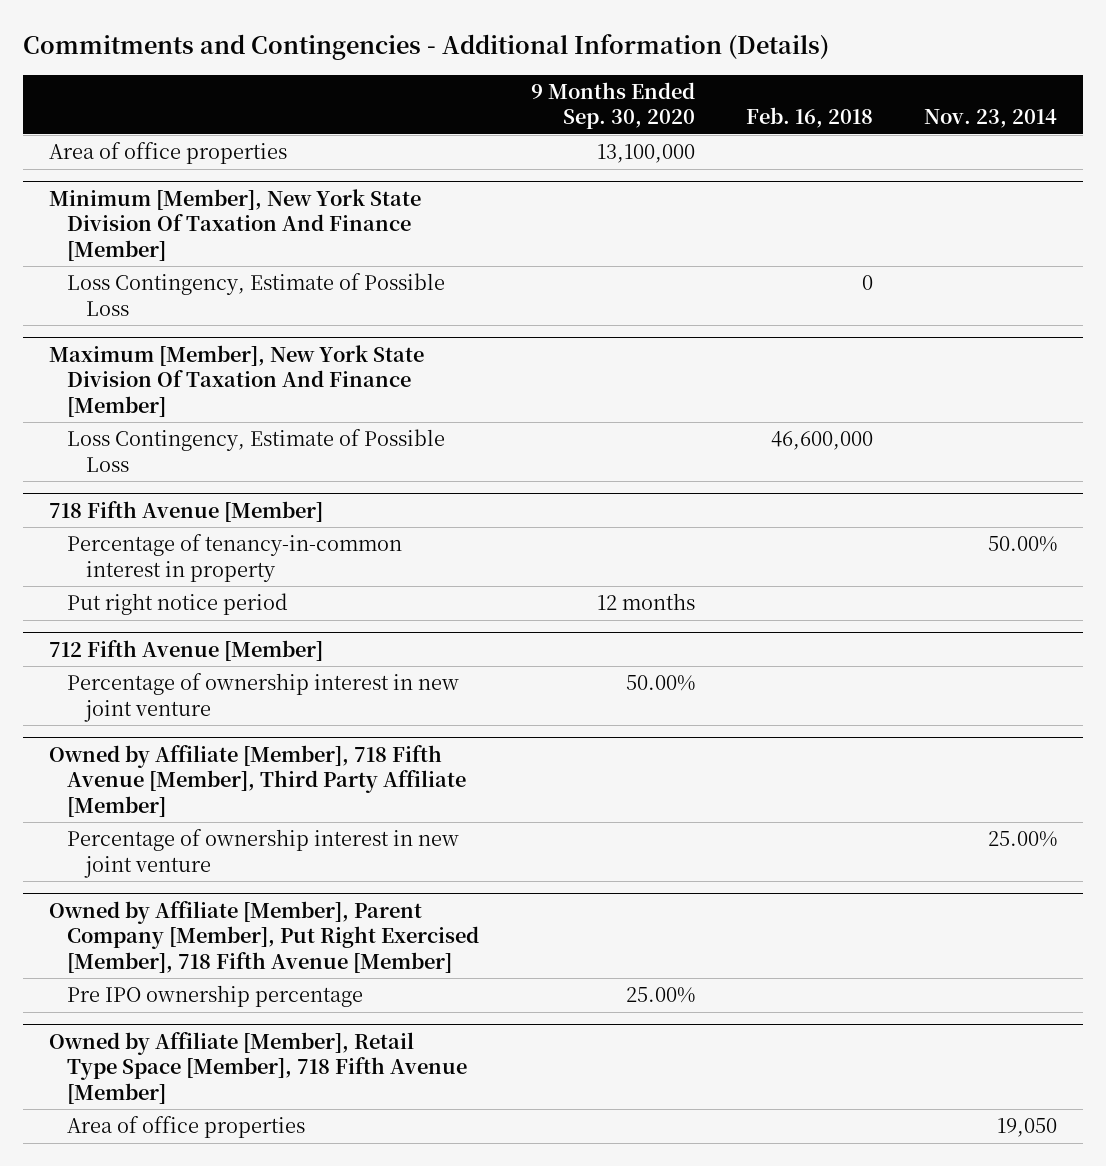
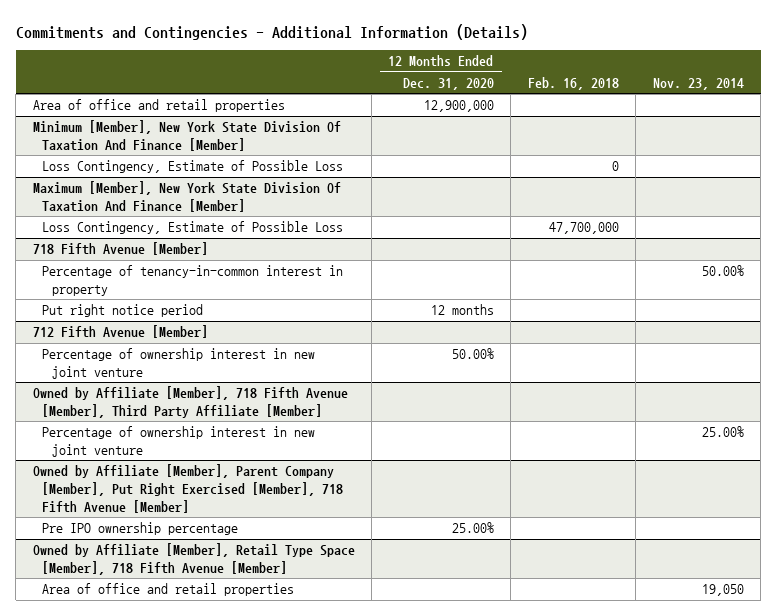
- | 9 Months Ended Sep. 30, 2020 | Feb. 16, 2018 | Nov. 23, 2014
+ | 12 Months Ended Dec. 31, 2020 | Feb. 16, 2018 | Nov. 23, 2014
- Area of office properties | 13,100,000 | |
+ Area of office and retail properties | 12,900,000 | |
@ Maximum [Member], New York State Division Of Taxation And Finance [Member]
- Loss Contingency, Estimate of Possible Loss | | 46,600,000 |
+ Loss Contingency, Estimate of Possible Loss | | 47,700,000 |
@ Owned by Affiliate [Member], Retail Type Space [Member], 718 Fifth Avenue [Member]
- Area of office properties | | | 19,050
+ Area of office and retail properties | | | 19,050

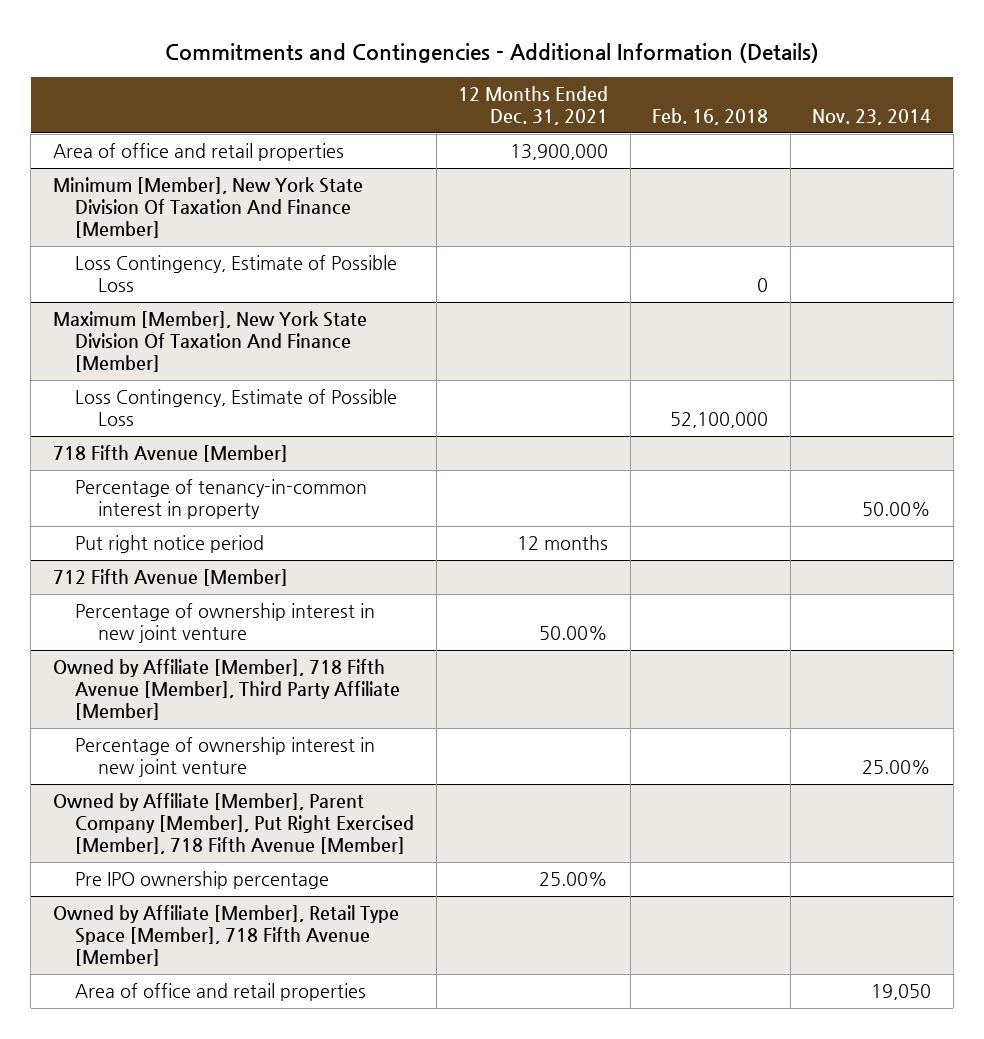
- | 12 Months Ended Dec. 31, 2020 | Feb. 16, 2018 | Nov. 23, 2014
+ | 12 Months Ended Dec. 31, 2021 | Feb. 16, 2018 | Nov. 23, 2014
@ Maximum [Member], New York State Division Of Taxation And Finance [Member]
- Loss Contingency, Estimate of Possible Loss | | 47,700,000 |
+ Loss Contingency, Estimate of Possible Loss | | 52,100,000 |

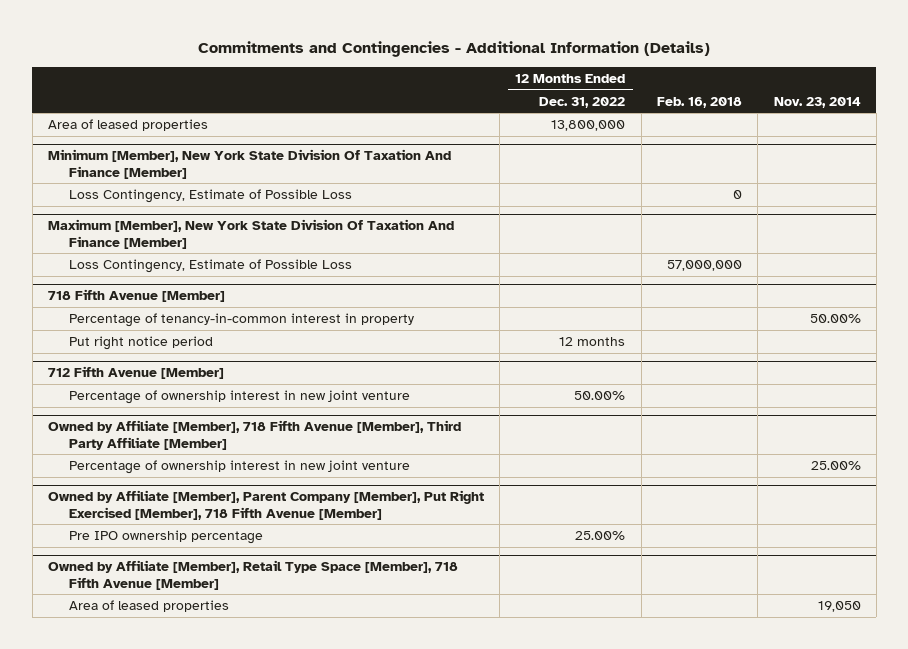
- | 12 Months Ended Dec. 31, 2021 | Feb. 16, 2018 | Nov. 23, 2014
+ | 12 Months Ended Dec. 31, 2022 | Feb. 16, 2018 | Nov. 23, 2014
- Area of office and retail properties | 13,900,000 | |
+ Area of leased properties | 13,800,000 | |
@ Maximum [Member], New York State Division Of Taxation And Finance [Member]
- Loss Contingency, Estimate of Possible Loss | | 52,100,000 |
+ Loss Contingency, Estimate of Possible Loss | | 57,000,000 |
@ Owned by Affiliate [Member], Retail Type Space [Member], 718 Fifth Avenue [Member]
- Area of office and retail properties | | | 19,050
+ Area of leased properties | | | 19,050

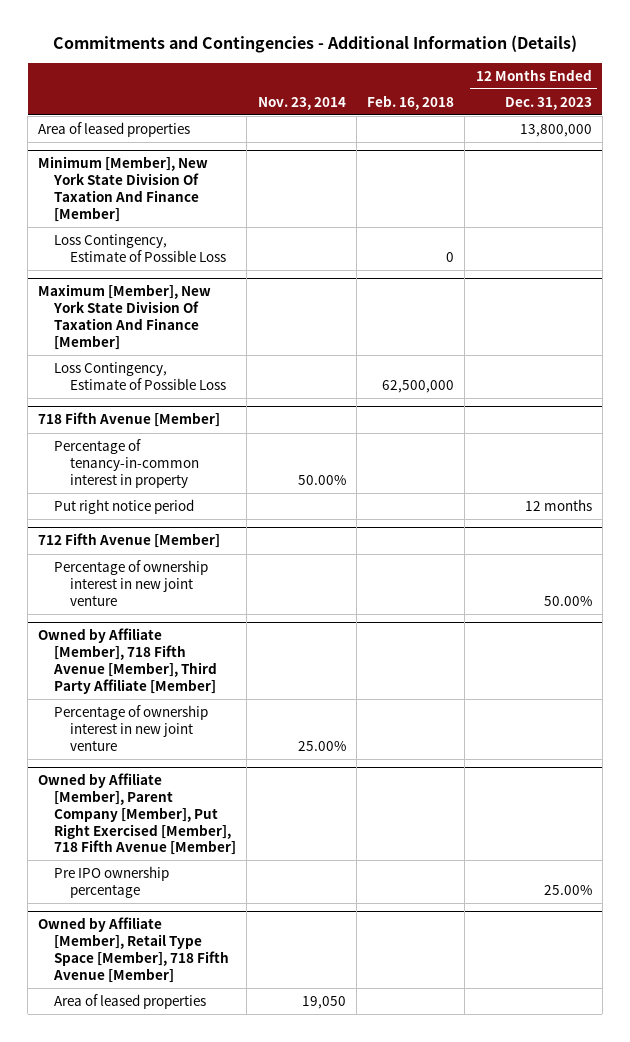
- | 12 Months Ended Dec. 31, 2022 | Feb. 16, 2018 | Nov. 23, 2014
+ | Nov. 23, 2014 | Feb. 16, 2018 | 12 Months Ended Dec. 31, 2023
@ Maximum [Member], New York State Division Of Taxation And Finance [Member]
- Loss Contingency, Estimate of Possible Loss | | 57,000,000 |
+ Loss Contingency, Estimate of Possible Loss | | 62,500,000 |

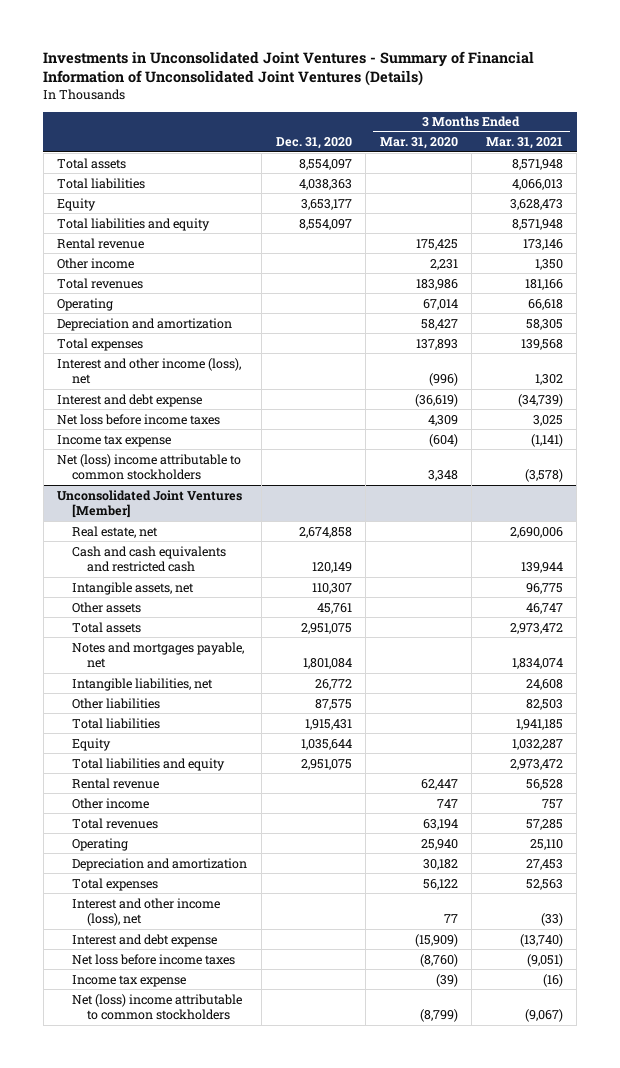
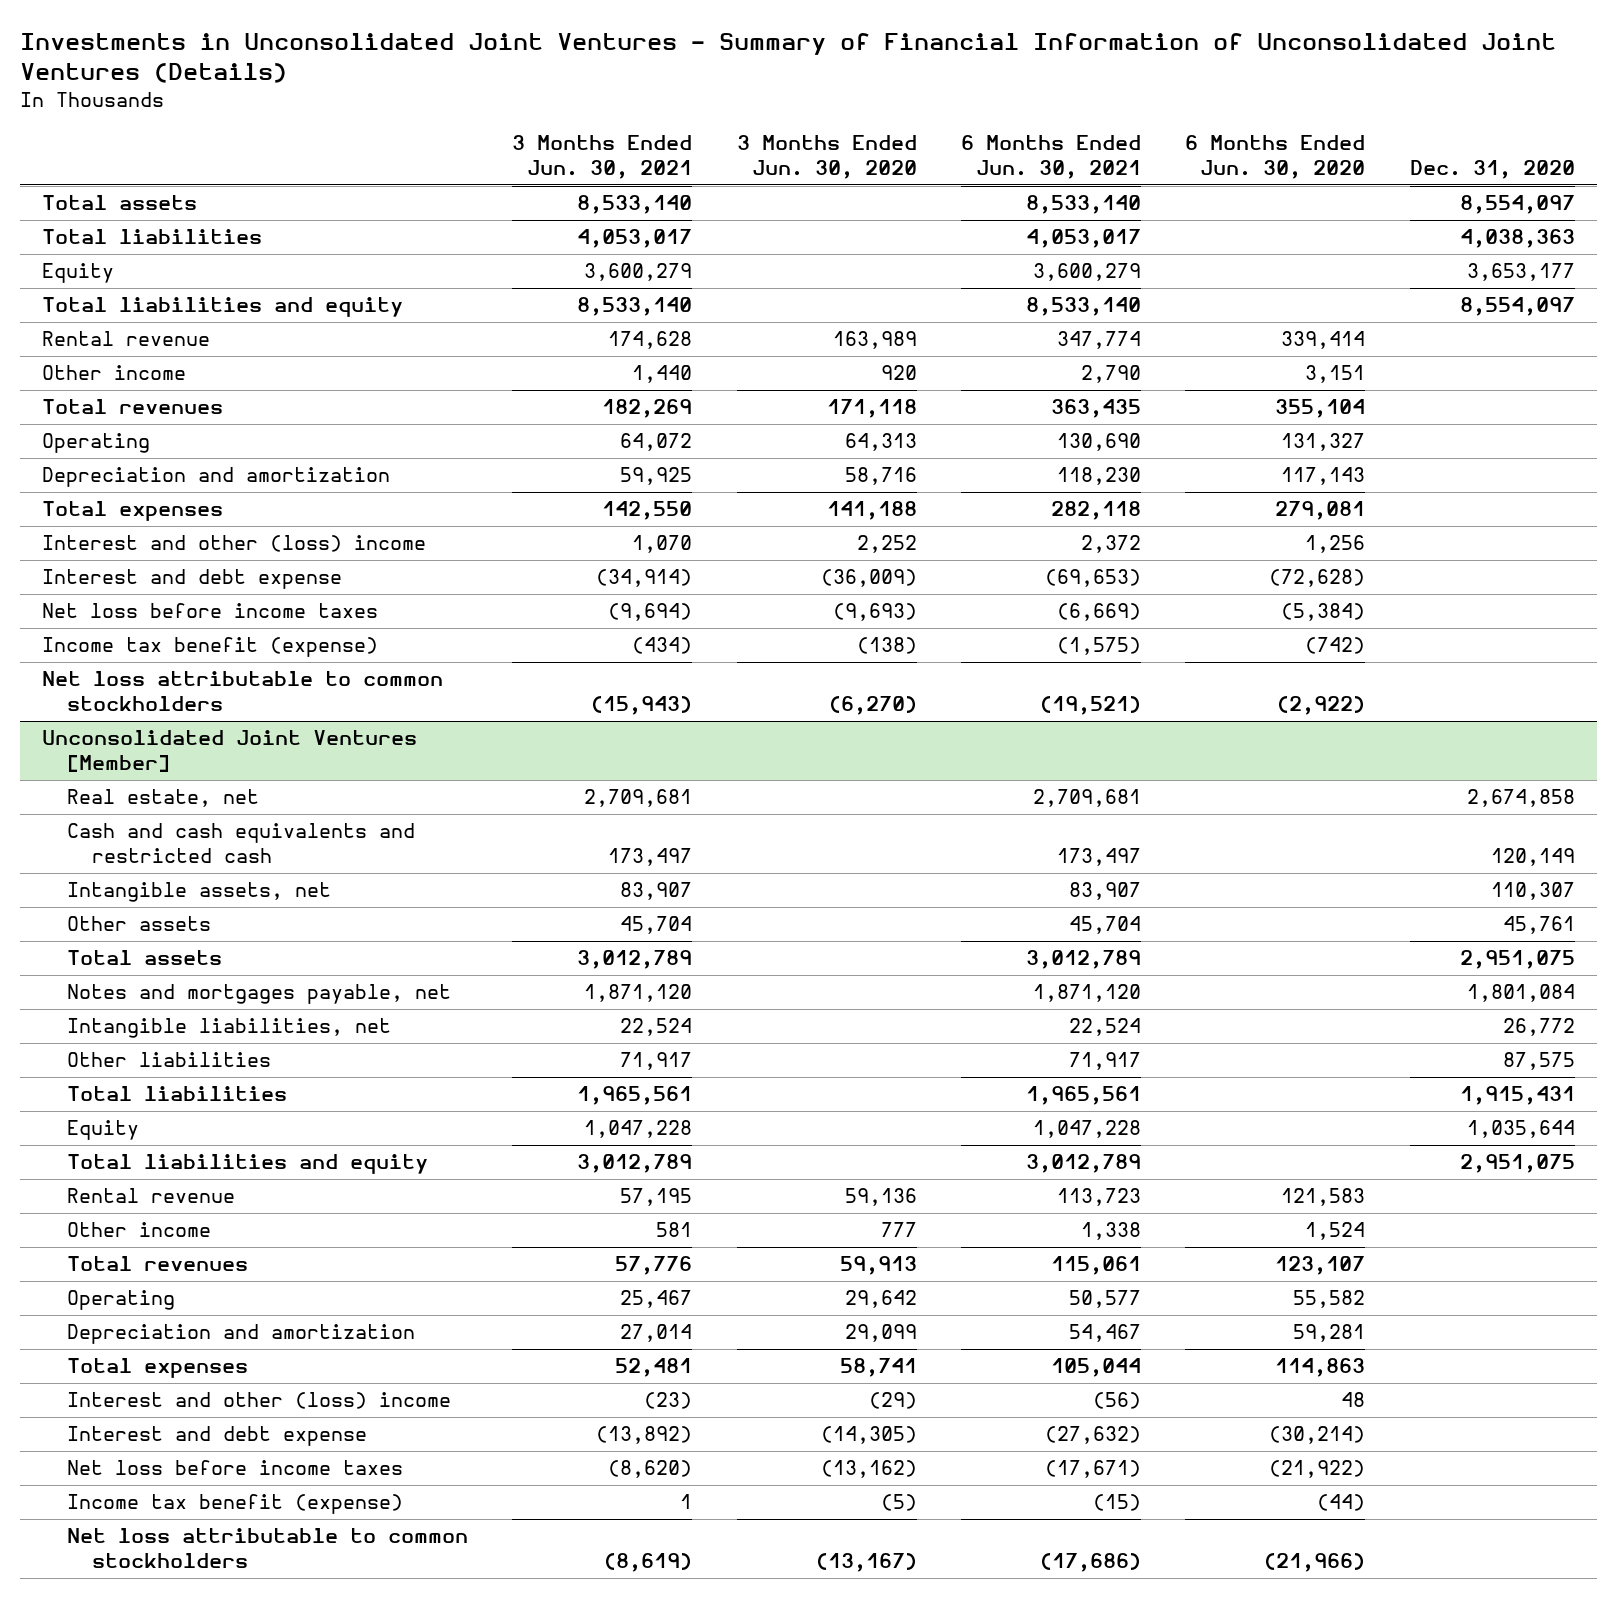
- | Dec. 31, 2020 | 3 Months Ended Mar. 31, 2020 | 3 Months Ended Mar. 31, 2021
+ | 3 Months Ended Jun. 30, 2021 | 3 Months Ended Jun. 30, 2020 | 6 Months Ended Jun. 30, 2021 | 6 Months Ended Jun. 30, 2020 | Dec. 31, 2020
- Interest and other income (loss), net | | (996) | 1,302
+ Interest and other (loss) income | 1,070 | 2,252 | 2,372 | 1,256 |
- Income tax expense | | (604) | (1,141)
- Net (loss) income attributable to common stockholders | | 3,348 | (3,578)
+ Income tax benefit (expense) | (434) | (138) | (1,575) | (742) |
+ Net loss attributable to common stockholders | (15,943) | (6,270) | (19,521) | (2,922) |
@ Unconsolidated Joint Ventures [Member]
- Interest and other income (loss), net | | 77 | (33)
+ Interest and other (loss) income | (23) | (29) | (56) | 48 |
- Income tax expense | | (39) | (16)
- Net (loss) income attributable to common stockholders | | (8,799) | (9,067)
+ Income tax benefit (expense) | 1 | (5) | (15) | (44) |
+ Net loss attributable to common stockholders | (8,619) | (13,167) | (17,686) | (21,966) |

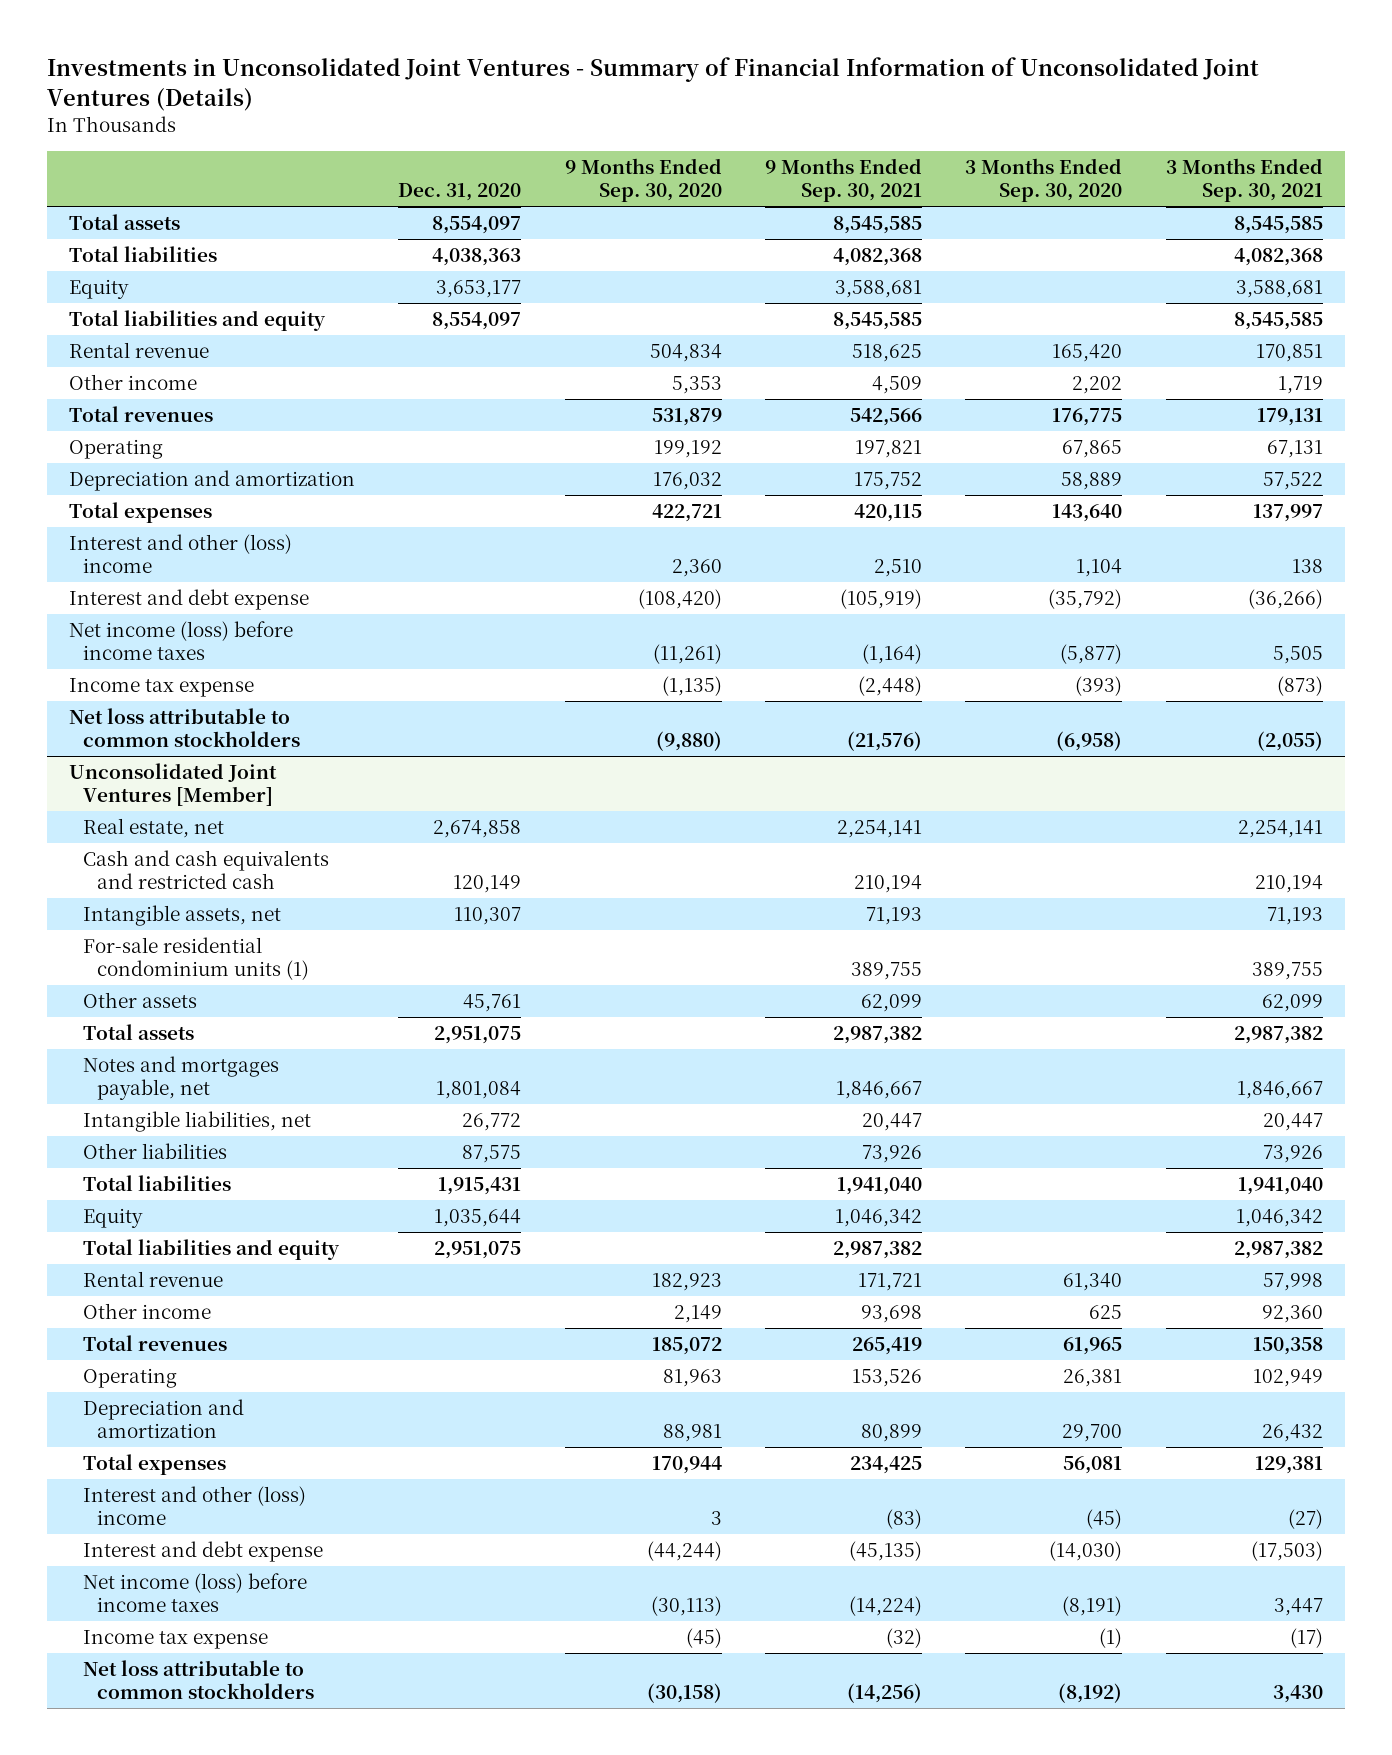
- | 3 Months Ended Jun. 30, 2021 | 3 Months Ended Jun. 30, 2020 | 6 Months Ended Jun. 30, 2021 | 6 Months Ended Jun. 30, 2020 | Dec. 31, 2020
+ | Dec. 31, 2020 | 9 Months Ended Sep. 30, 2020 | 9 Months Ended Sep. 30, 2021 | 3 Months Ended Sep. 30, 2020 | 3 Months Ended Sep. 30, 2021
- Net loss before income taxes | (9,694) | (9,693) | (6,669) | (5,384) |
- Income tax benefit (expense) | (434) | (138) | (1,575) | (742) |
+ Net income (loss) before income taxes | | (11,261) | (1,164) | (5,877) | 5,505
+ Income tax expense | | (1,135) | (2,448) | (393) | (873)
@ Unconsolidated Joint Ventures [Member]
+ For-sale residential condominium units (1) | | | 389,755 | | 389,755
- Net loss before income taxes | (8,620) | (13,162) | (17,671) | (21,922) |
- Income tax benefit (expense) | 1 | (5) | (15) | (44) |
+ Net income (loss) before income taxes | | (30,113) | (14,224) | (8,191) | 3,447
+ Income tax expense | | (45) | (32) | (1) | (17)

